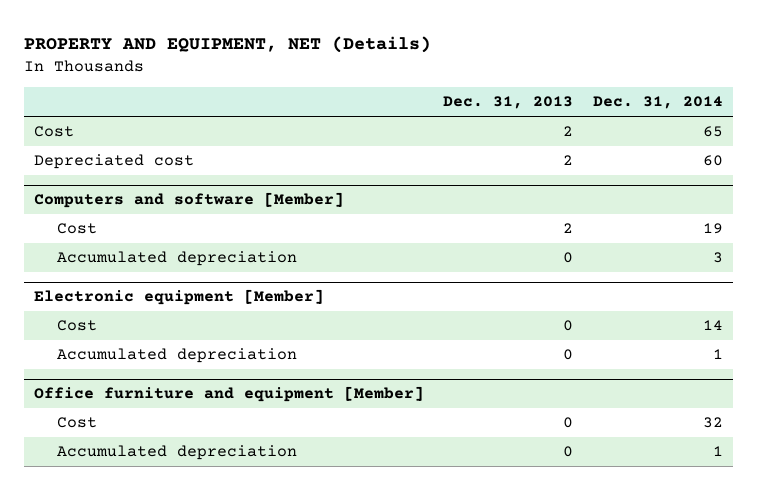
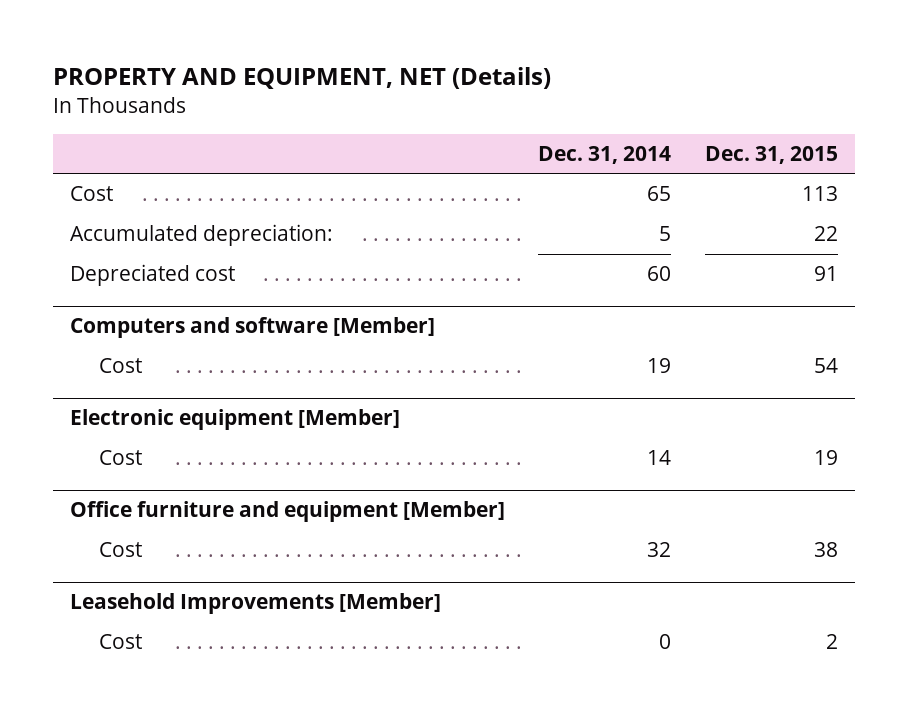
- | Dec. 31, 2013 | Dec. 31, 2014
+ | Dec. 31, 2014 | Dec. 31, 2015
+ Accumulated depreciation: | 5 | 22
@ Computers and software [Member]
- Accumulated depreciation | 0 | 3
@ Electronic equipment [Member]
- Accumulated depreciation | 0 | 1
@ Office furniture and equipment [Member]
- Accumulated depreciation | 0 | 1
+ Leasehold Improvements [Member]
+ Cost | 0 | 2

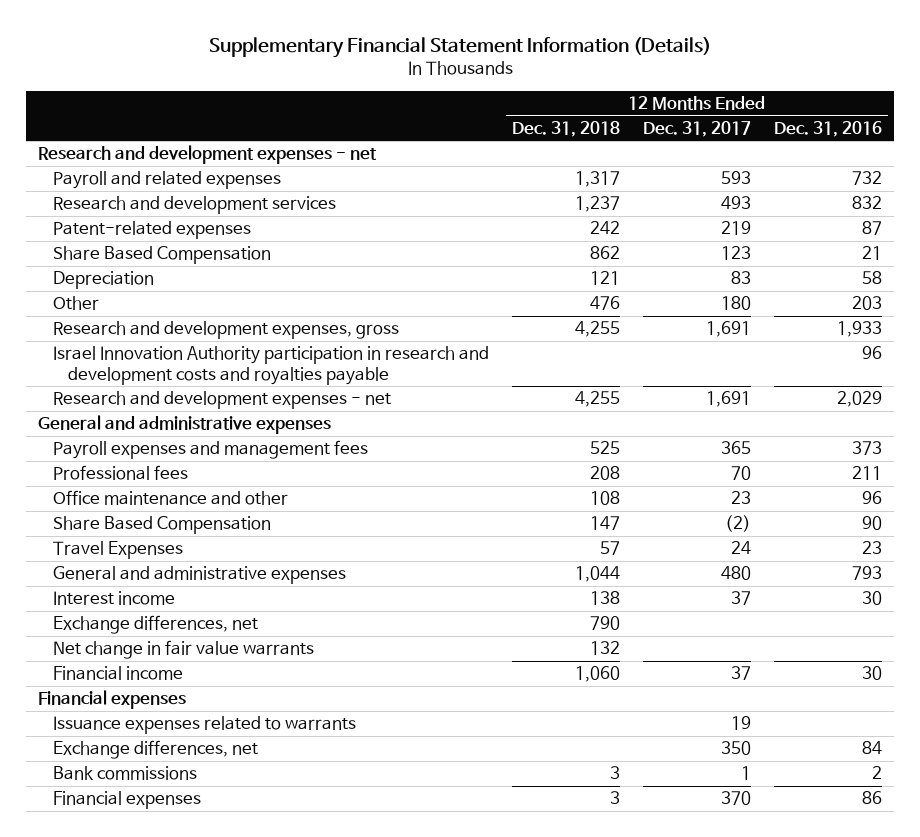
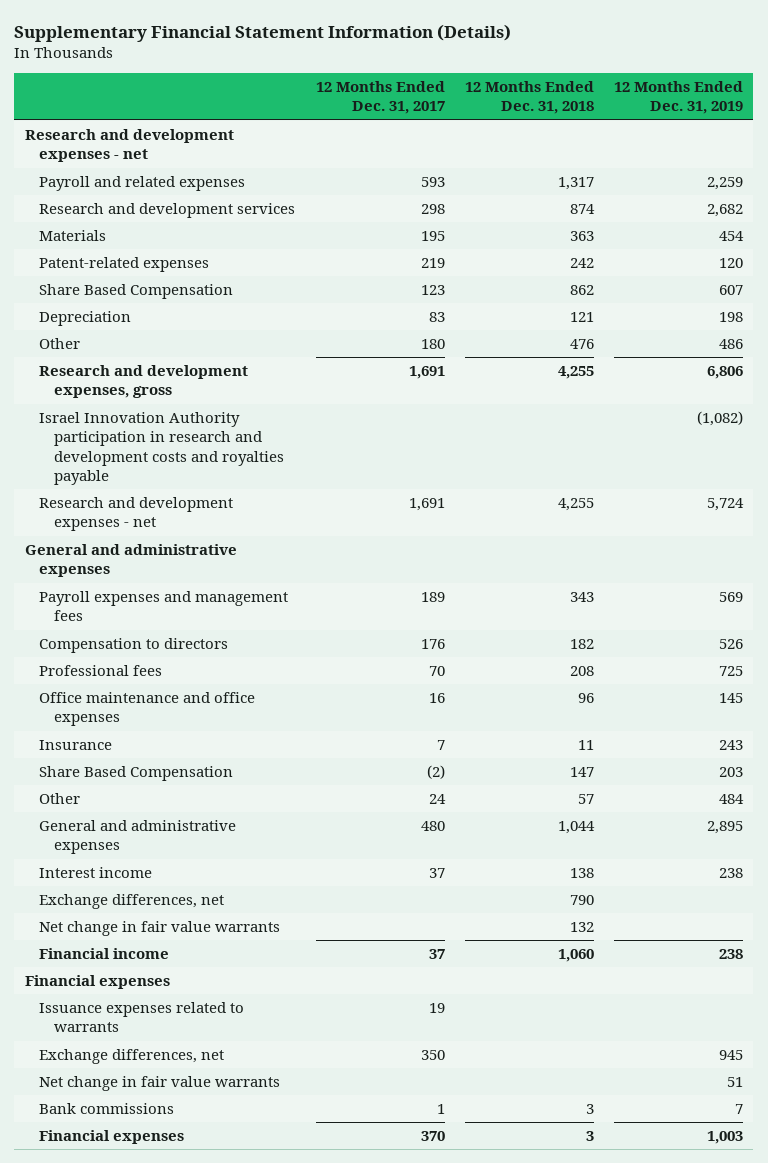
- | 12 Months Ended Dec. 31, 2018 | 12 Months Ended Dec. 31, 2017 | 12 Months Ended Dec. 31, 2016
+ | 12 Months Ended Dec. 31, 2017 | 12 Months Ended Dec. 31, 2018 | 12 Months Ended Dec. 31, 2019
- Research and development services | 1,237 | 493 | 832
+ Research and development services | 298 | 874 | 2,682
+ Materials | 195 | 363 | 454
- Payroll expenses and management fees | 525 | 365 | 373
+ Payroll expenses and management fees | 189 | 343 | 569
+ Compensation to directors | 176 | 182 | 526
- Office maintenance and other | 108 | 23 | 96
+ Office maintenance and office expenses | 16 | 96 | 145
+ Insurance | 7 | 11 | 243
- Travel Expenses | 57 | 24 | 23
+ Other | 24 | 57 | 484
+ Net change in fair value warrants | | | 51

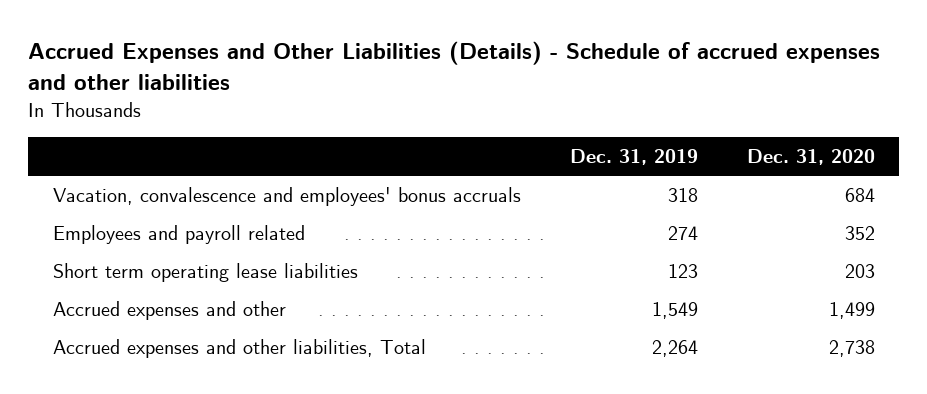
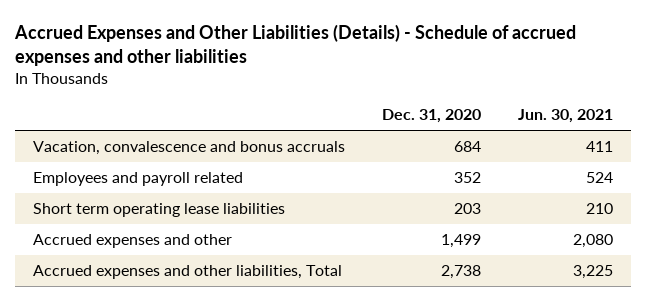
- | Dec. 31, 2019 | Dec. 31, 2020
+ | Dec. 31, 2020 | Jun. 30, 2021
- Vacation, convalescence and employees' bonus accruals | 318 | 684
+ Vacation, convalescence and bonus accruals | 684 | 411

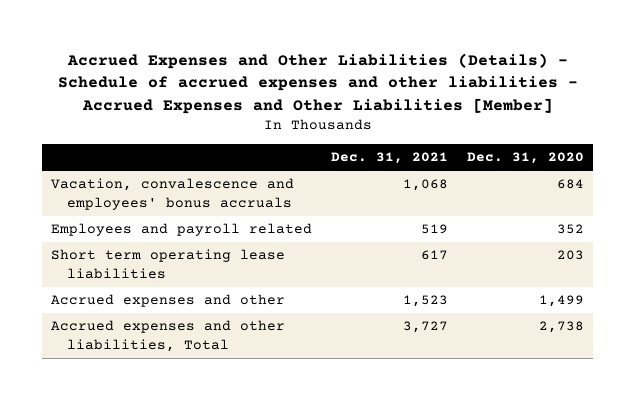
- Accrued Expenses and Other Liabilities (Details) - Schedule of accrued expenses and other liabilities
+ Accrued Expenses and Other Liabilities (Details) - Schedule of accrued expenses and other liabilities - Accrued Expenses and Other Liabilities [Member]
- | Dec. 31, 2020 | Jun. 30, 2021
+ | Dec. 31, 2021 | Dec. 31, 2020
- Vacation, convalescence and bonus accruals | 684 | 411
+ Vacation, convalescence and employees' bonus accruals | 1,068 | 684

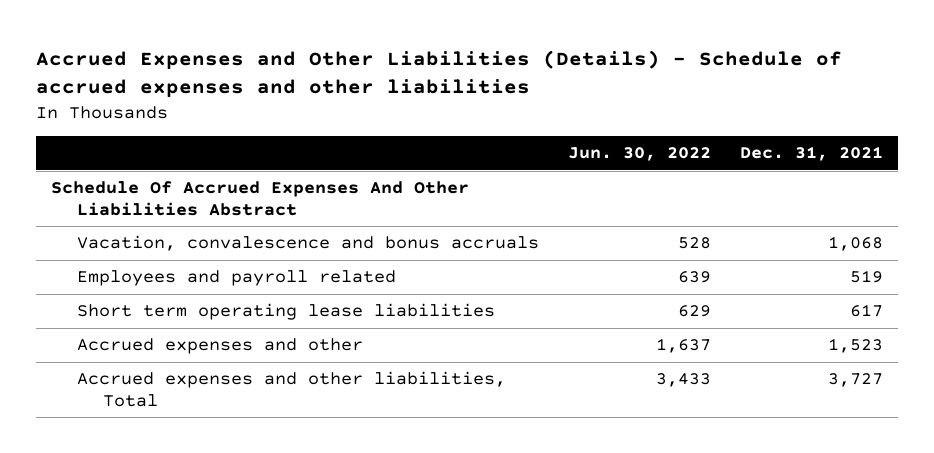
- Accrued Expenses and Other Liabilities (Details) - Schedule of accrued expenses and other liabilities - Accrued Expenses and Other Liabilities [Member]
+ Accrued Expenses and Other Liabilities (Details) - Schedule of accrued expenses and other liabilities
- | Dec. 31, 2021 | Dec. 31, 2020
+ | Jun. 30, 2022 | Dec. 31, 2021
- Vacation, convalescence and employees' bonus accruals | 1,068 | 684
+ Schedule Of Accrued Expenses And Other Liabilities Abstract
+ Vacation, convalescence and bonus accruals | 528 | 1,068

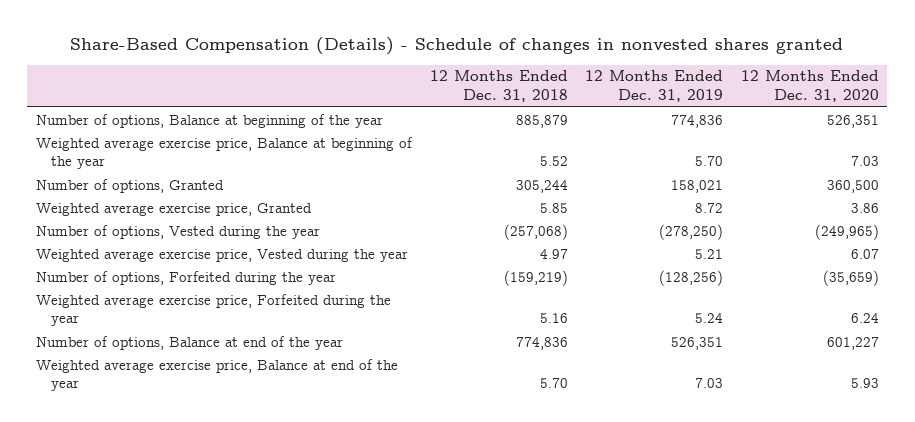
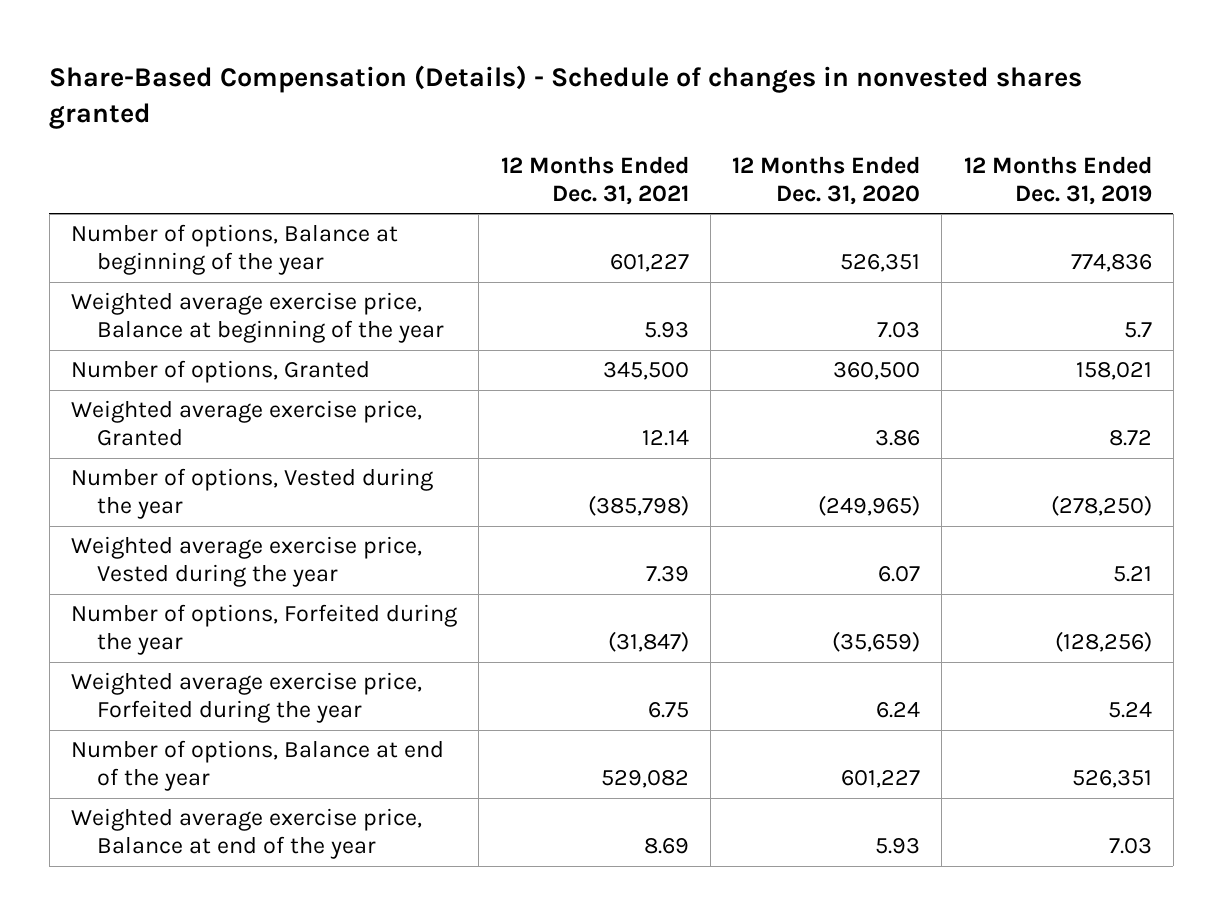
- | 12 Months Ended Dec. 31, 2018 | 12 Months Ended Dec. 31, 2019 | 12 Months Ended Dec. 31, 2020
+ | 12 Months Ended Dec. 31, 2021 | 12 Months Ended Dec. 31, 2020 | 12 Months Ended Dec. 31, 2019
- Weighted average exercise price, Balance at beginning of the year | 5.52 | 5.70 | 7.03
+ Weighted average exercise price, Balance at beginning of the year | 5.93 | 7.03 | 5.7

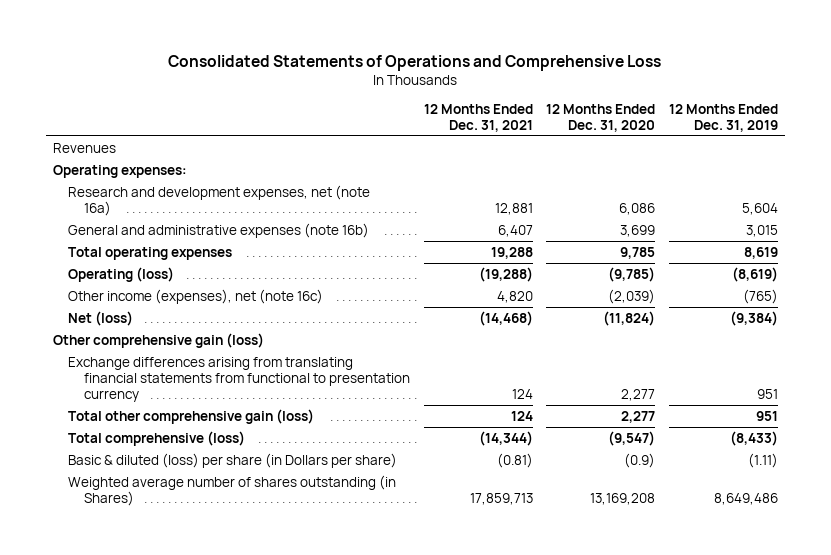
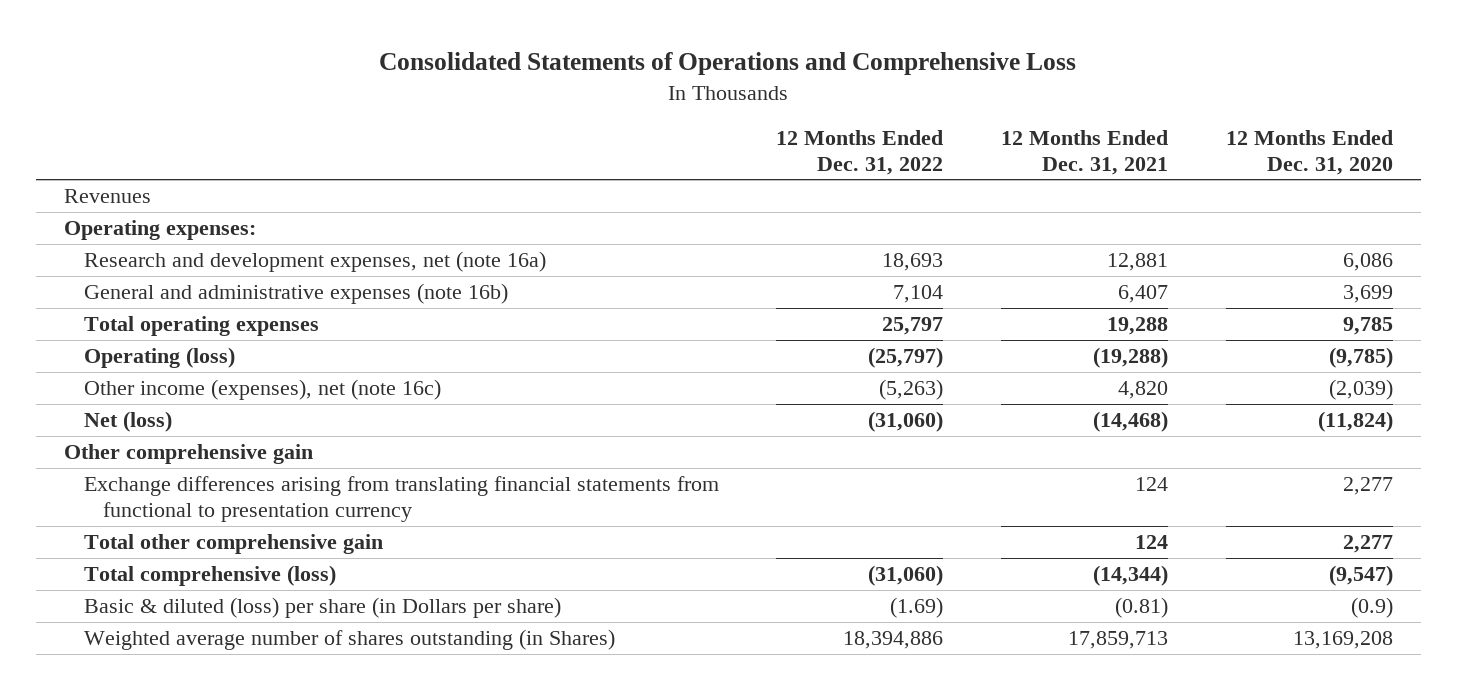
- | 12 Months Ended Dec. 31, 2021 | 12 Months Ended Dec. 31, 2020 | 12 Months Ended Dec. 31, 2019
+ | 12 Months Ended Dec. 31, 2022 | 12 Months Ended Dec. 31, 2021 | 12 Months Ended Dec. 31, 2020
- Other comprehensive gain (loss)
+ Other comprehensive gain
- Total other comprehensive gain (loss) | 124 | 2,277 | 951
+ Total other comprehensive gain | | 124 | 2,277

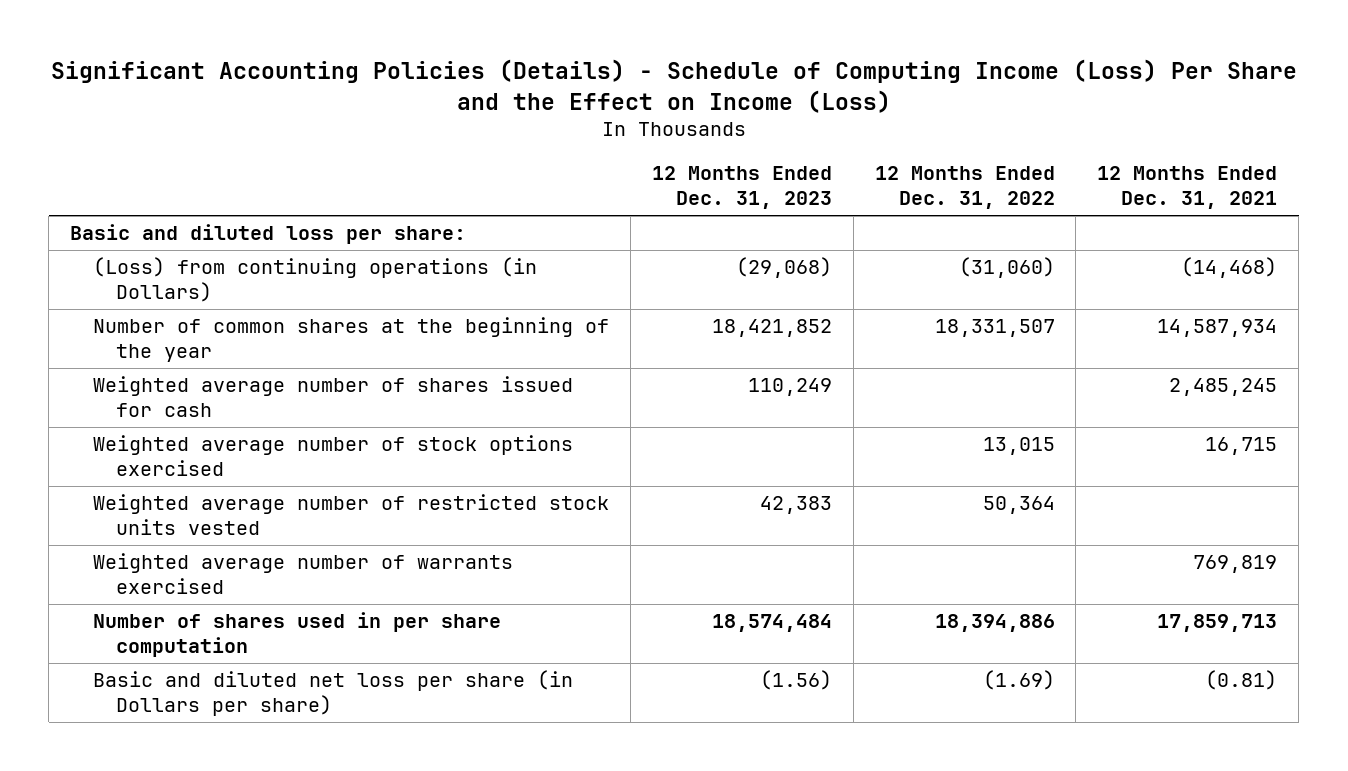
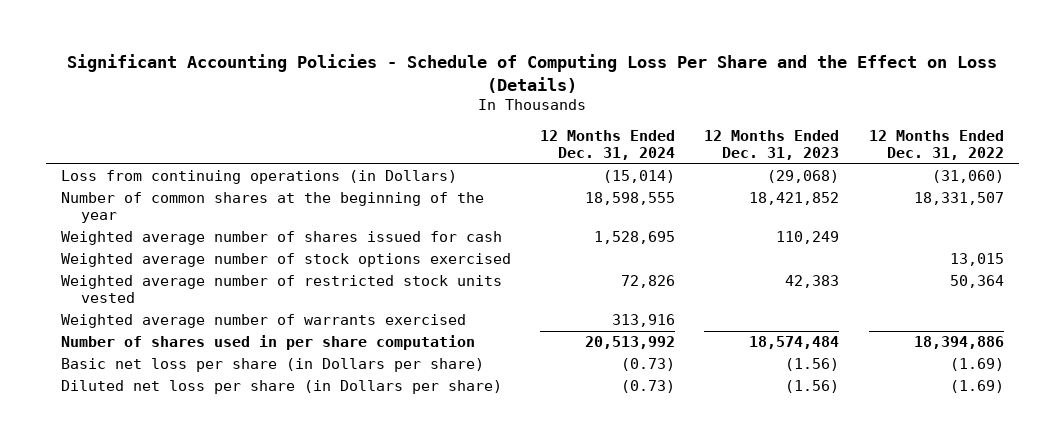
- Significant Accounting Policies (Details) - Schedule of Computing Income (Loss) Per Share and the Effect on Income (Loss)
+ Significant Accounting Policies - Schedule of Computing Loss Per Share and the Effect on Loss (Details)
- | 12 Months Ended Dec. 31, 2023 | 12 Months Ended Dec. 31, 2022 | 12 Months Ended Dec. 31, 2021
+ | 12 Months Ended Dec. 31, 2024 | 12 Months Ended Dec. 31, 2023 | 12 Months Ended Dec. 31, 2022
- Basic and diluted loss per share:
- (Loss) from continuing operations (in Dollars) | (29,068) | (31,060) | (14,468)
+ Loss from continuing operations (in Dollars) | (15,014) | (29,068) | (31,060)
- Basic and diluted net loss per share (in Dollars per share) | (1.56) | (1.69) | (0.81)
+ Basic net loss per share (in Dollars per share) | (0.73) | (1.56) | (1.69)
+ Diluted net loss per share (in Dollars per share) | (0.73) | (1.56) | (1.69)

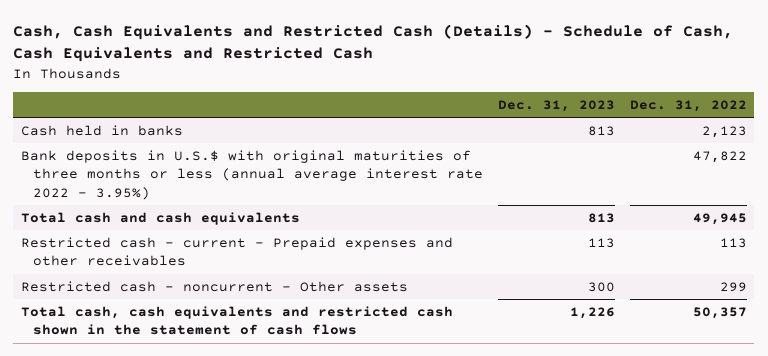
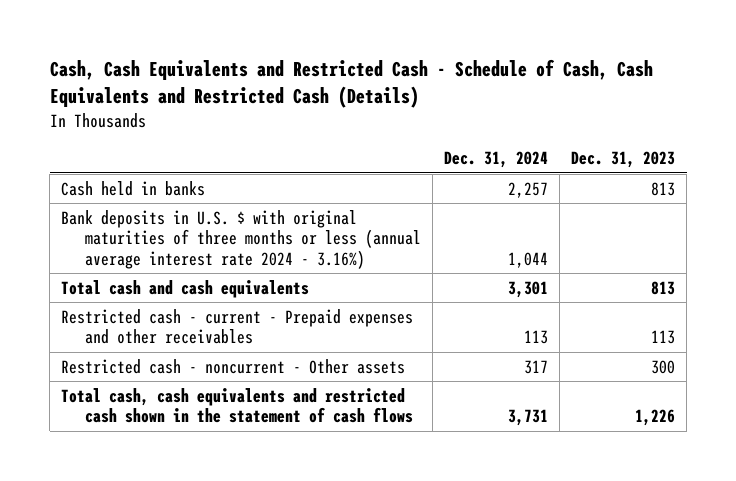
- Cash, Cash Equivalents and Restricted Cash (Details) - Schedule of Cash, Cash Equivalents and Restricted Cash
+ Cash, Cash Equivalents and Restricted Cash - Schedule of Cash, Cash Equivalents and Restricted Cash (Details)
- | Dec. 31, 2023 | Dec. 31, 2022
+ | Dec. 31, 2024 | Dec. 31, 2023
- Bank deposits in U.S.$ with original maturities of three months or less (annual average interest rate 2022 - 3.95%) | | 47,822
+ Bank deposits in U.S. $ with original maturities of three months or less (annual average interest rate 2024 - 3.16%) | 1,044 |

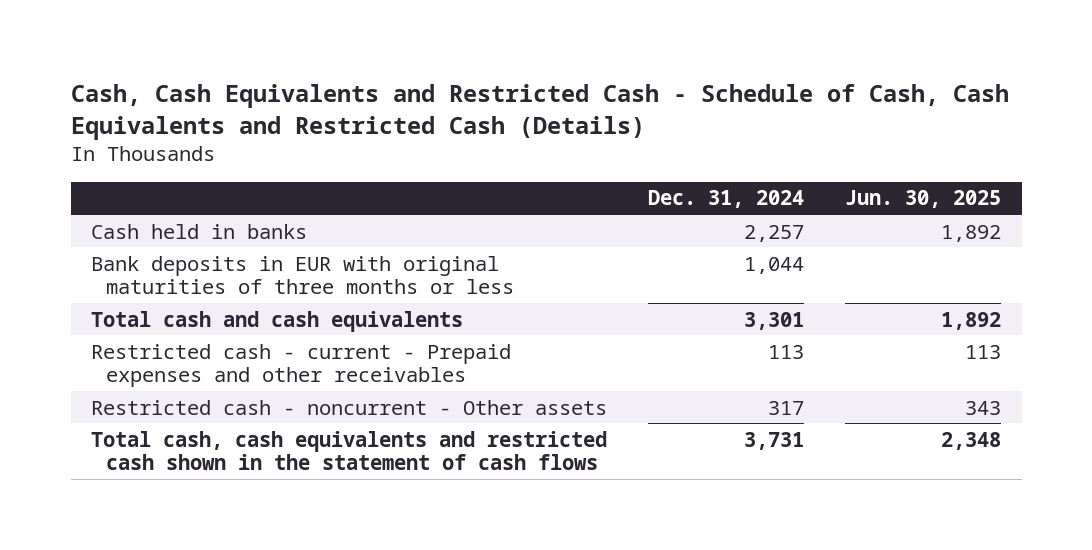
- | Dec. 31, 2024 | Dec. 31, 2023
+ | Dec. 31, 2024 | Jun. 30, 2025
- Bank deposits in U.S. $ with original maturities of three months or less (annual average interest rate 2024 - 3.16%) | 1,044 |
+ Bank deposits in EUR with original maturities of three months or less | 1,044 |

